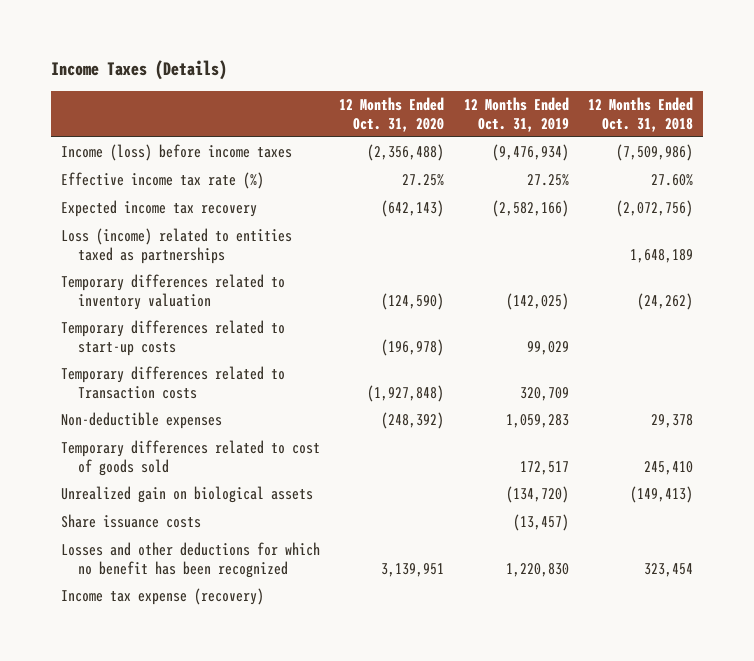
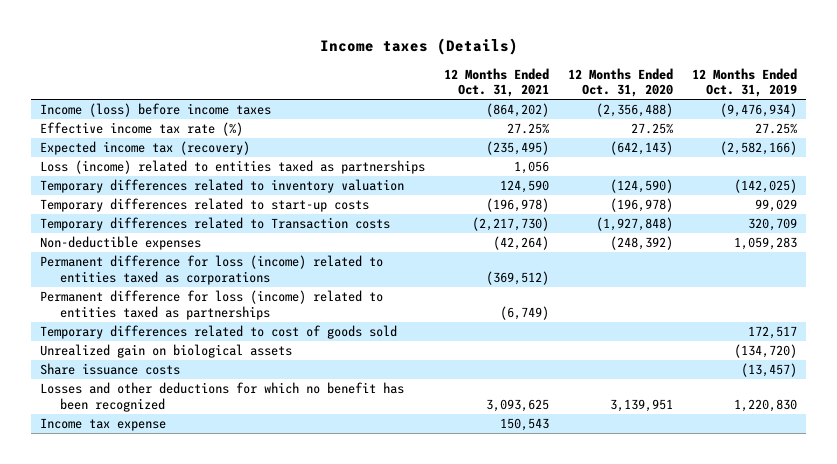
- Income Taxes (Details)
+ Income taxes (Details)
- | 12 Months Ended Oct. 31, 2020 | 12 Months Ended Oct. 31, 2019 | 12 Months Ended Oct. 31, 2018
+ | 12 Months Ended Oct. 31, 2021 | 12 Months Ended Oct. 31, 2020 | 12 Months Ended Oct. 31, 2019
- Expected income tax recovery | (642,143) | (2,582,166) | (2,072,756)
+ Expected income tax (recovery) | (235,495) | (642,143) | (2,582,166)
+ Permanent difference for loss (income) related to entities taxed as corporations | (369,512) | |
+ Permanent difference for loss (income) related to entities taxed as partnerships | (6,749) | |
- Income tax expense (recovery)
+ Income tax expense | 150,543 | |

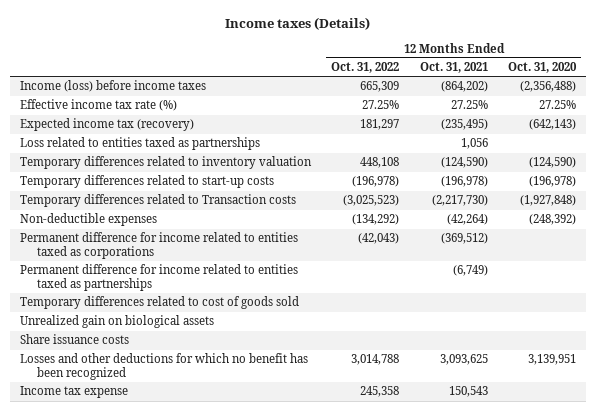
- | 12 Months Ended Oct. 31, 2021 | 12 Months Ended Oct. 31, 2020 | 12 Months Ended Oct. 31, 2019
+ | 12 Months Ended Oct. 31, 2022 | 12 Months Ended Oct. 31, 2021 | 12 Months Ended Oct. 31, 2020
- Loss (income) related to entities taxed as partnerships | 1,056 | |
- Temporary differences related to inventory valuation | 124,590 | (124,590) | (142,025)
+ Loss related to entities taxed as partnerships | | 1,056 |
+ Temporary differences related to inventory valuation | 448,108 | (124,590) | (124,590)
- Permanent difference for loss (income) related to entities taxed as corporations | (369,512) | |
- Permanent difference for loss (income) related to entities taxed as partnerships | (6,749) | |
+ Permanent difference for income related to entities taxed as corporations | (42,043) | (369,512) |
+ Permanent difference for income related to entities taxed as partnerships | | (6,749) |

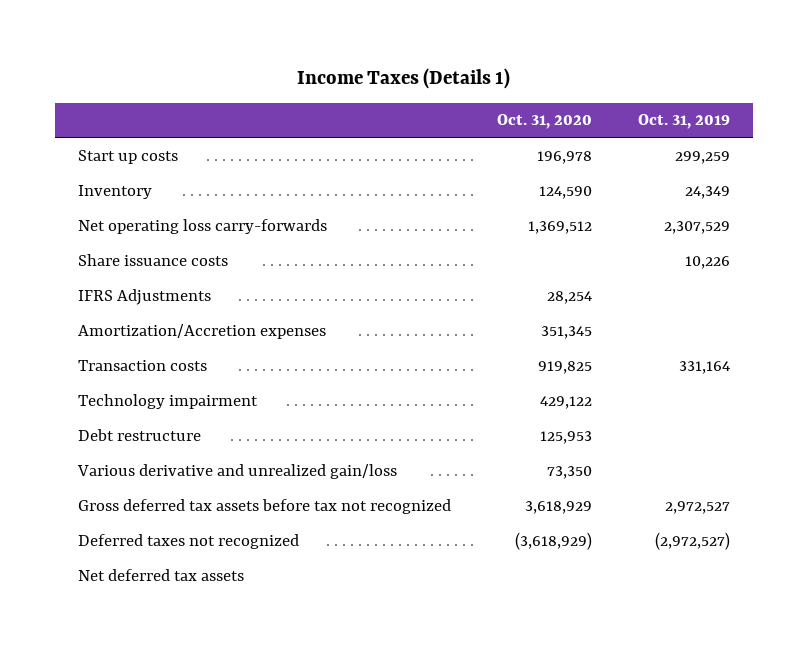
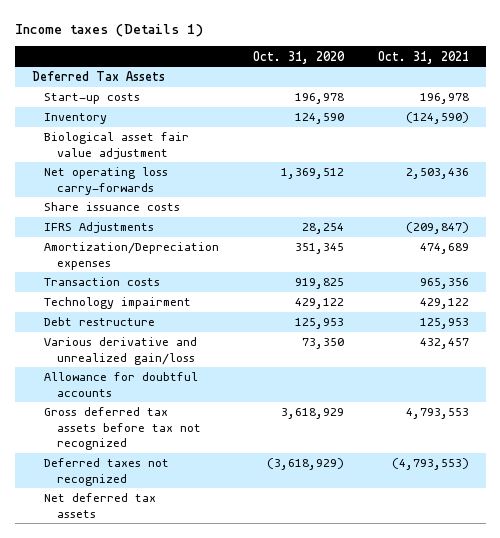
- Income Taxes (Details 1)
+ Income taxes (Details 1)
- | Oct. 31, 2020 | Oct. 31, 2019
+ | Oct. 31, 2020 | Oct. 31, 2021
- Start up costs | 196,978 | 299,259
+ Deferred Tax Assets
+ Start-up costs | 196,978 | 196,978
+ Biological asset fair value adjustment
- Amortization/Accretion expenses | 351,345 |
+ Amortization/Depreciation expenses | 351,345 | 474,689
+ Allowance for doubtful accounts

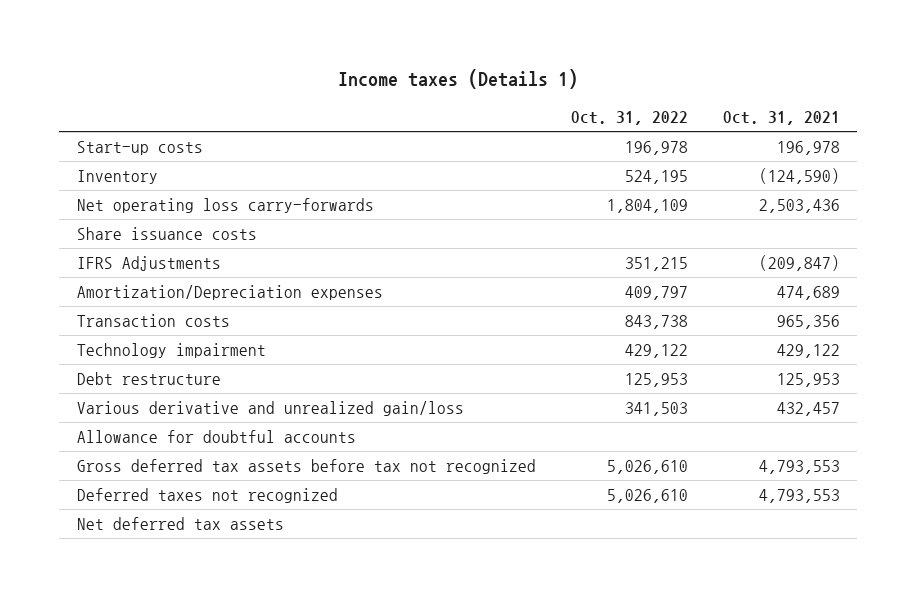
- | Oct. 31, 2020 | Oct. 31, 2021
+ | Oct. 31, 2022 | Oct. 31, 2021
- Deferred Tax Assets
- Biological asset fair value adjustment
- Deferred taxes not recognized | (3,618,929) | (4,793,553)
+ Deferred taxes not recognized | 5,026,610 | 4,793,553

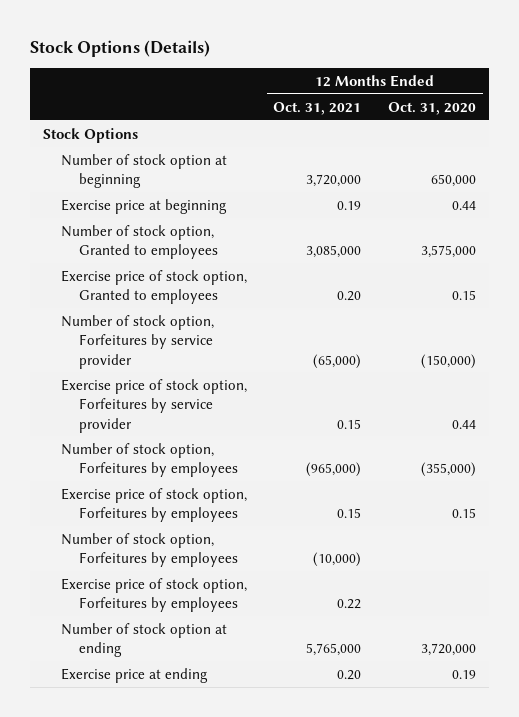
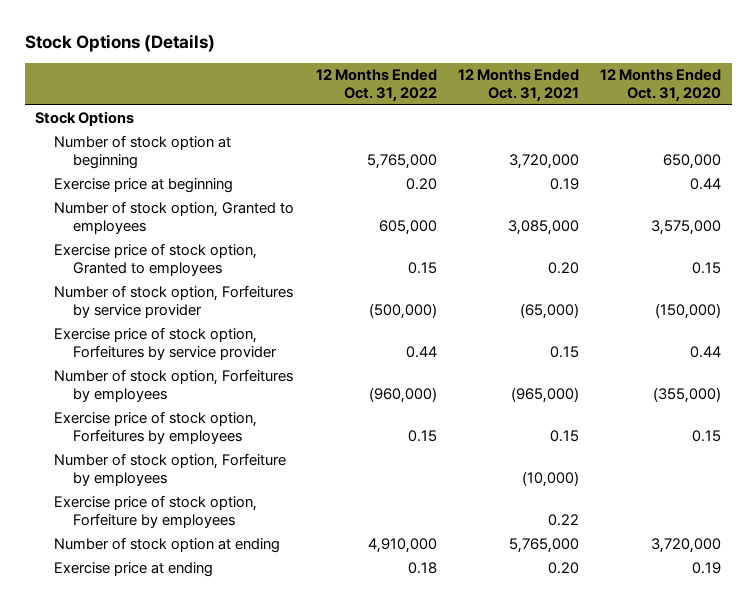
- | 12 Months Ended Oct. 31, 2021 | 12 Months Ended Oct. 31, 2020
+ | 12 Months Ended Oct. 31, 2022 | 12 Months Ended Oct. 31, 2021 | 12 Months Ended Oct. 31, 2020
- Number of stock option, Forfeitures by employees | (10,000) |
- Exercise price of stock option, Forfeitures by employees | 0.22 |
+ Number of stock option, Forfeiture by employees | | (10,000) |
+ Exercise price of stock option, Forfeiture by employees | | 0.22 |

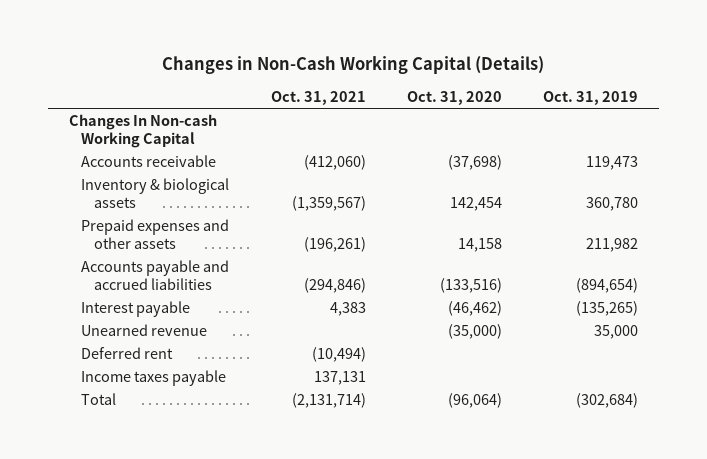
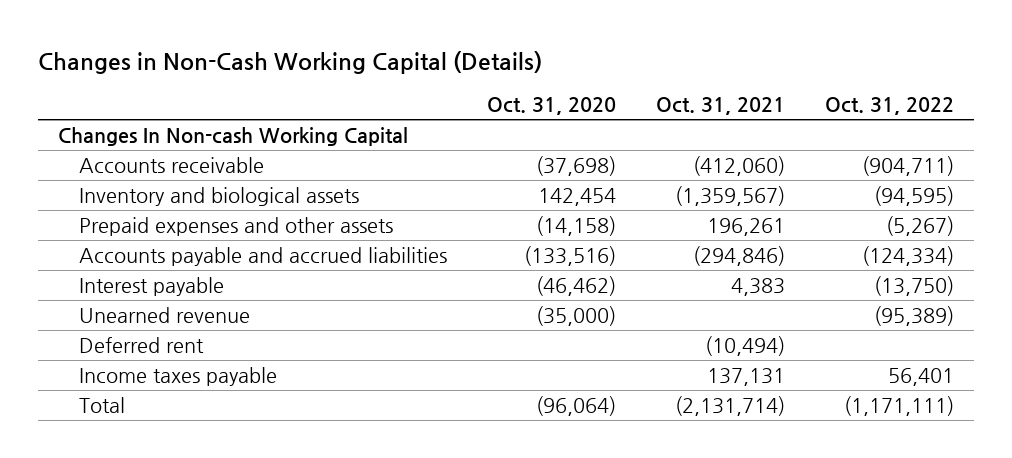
- | Oct. 31, 2021 | Oct. 31, 2020 | Oct. 31, 2019
+ | Oct. 31, 2020 | Oct. 31, 2021 | Oct. 31, 2022
- Inventory & biological assets | (1,359,567) | 142,454 | 360,780
- Prepaid expenses and other assets | (196,261) | 14,158 | 211,982
+ Inventory and biological assets | 142,454 | (1,359,567) | (94,595)
+ Prepaid expenses and other assets | (14,158) | 196,261 | (5,267)

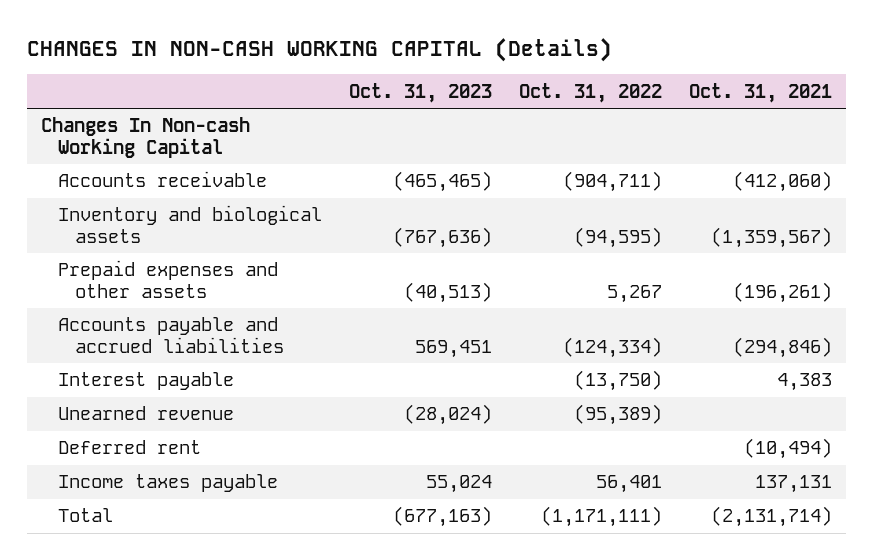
- Changes in Non-Cash Working Capital (Details)
+ CHANGES IN NON-CASH WORKING CAPITAL (Details)
- | Oct. 31, 2020 | Oct. 31, 2021 | Oct. 31, 2022
+ | Oct. 31, 2023 | Oct. 31, 2022 | Oct. 31, 2021
- Prepaid expenses and other assets | (14,158) | 196,261 | (5,267)
+ Prepaid expenses and other assets | (40,513) | 5,267 | (196,261)

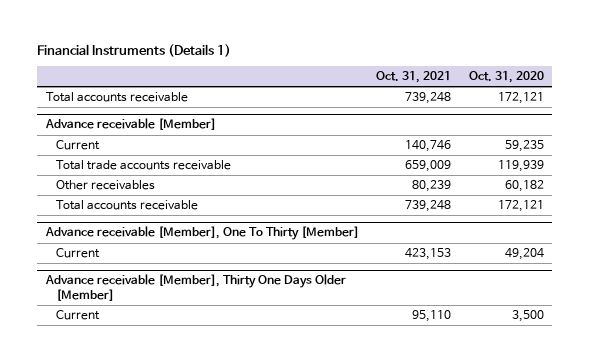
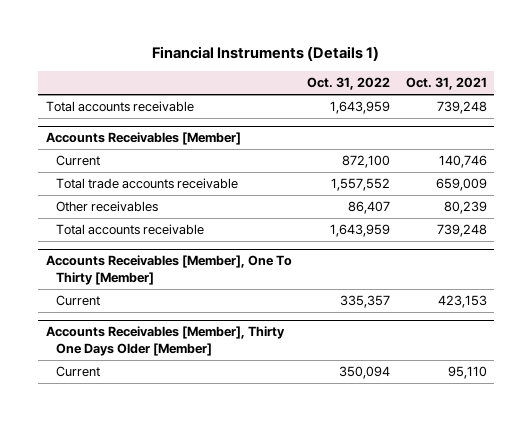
- | Oct. 31, 2021 | Oct. 31, 2020
+ | Oct. 31, 2022 | Oct. 31, 2021
- Advance receivable [Member]
+ Accounts Receivables [Member]
- Advance receivable [Member], One To Thirty [Member]
+ Accounts Receivables [Member], One To Thirty [Member]
- Advance receivable [Member], Thirty One Days Older [Member]
+ Accounts Receivables [Member], Thirty One Days Older [Member]

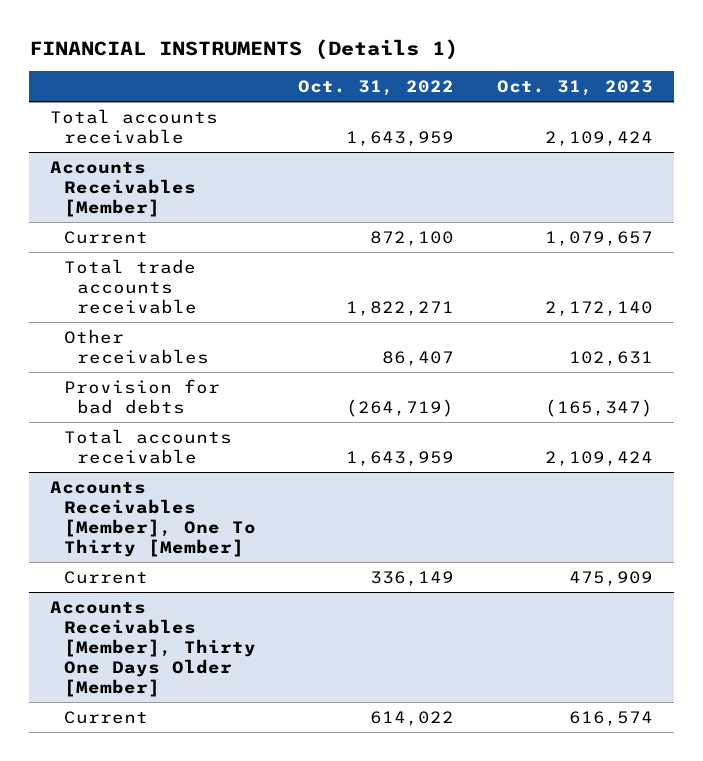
- Financial Instruments (Details 1)
+ FINANCIAL INSTRUMENTS (Details 1)
- | Oct. 31, 2022 | Oct. 31, 2021
+ | Oct. 31, 2022 | Oct. 31, 2023
@ Accounts Receivables [Member]
- Total trade accounts receivable | 1,557,552 | 659,009
+ Total trade accounts receivable | 1,822,271 | 2,172,140
+ Provision for bad debts | (264,719) | (165,347)
@ Accounts Receivables [Member], One To Thirty [Member]
- Current | 335,357 | 423,153
+ Current | 336,149 | 475,909
@ Accounts Receivables [Member], Thirty One Days Older [Member]
- Current | 350,094 | 95,110
+ Current | 614,022 | 616,574

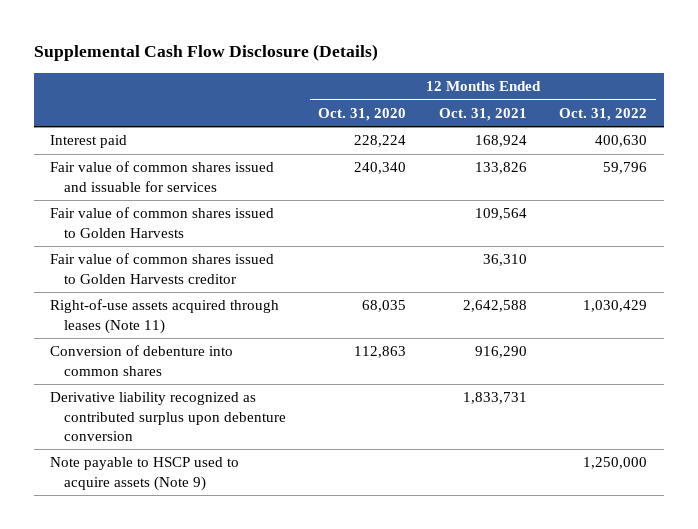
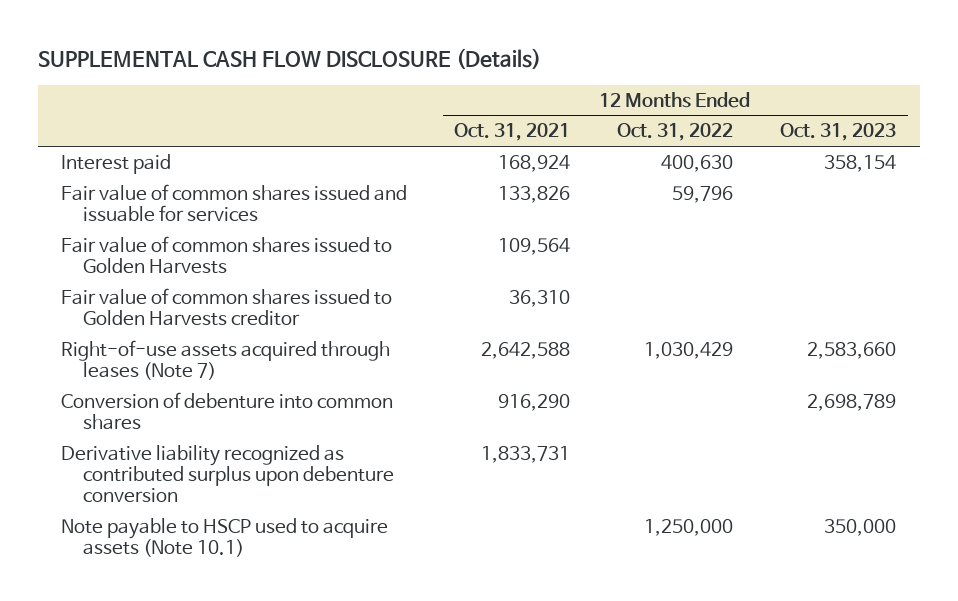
- Supplemental Cash Flow Disclosure (Details)
+ SUPPLEMENTAL CASH FLOW DISCLOSURE (Details)
- | 12 Months Ended Oct. 31, 2020 | 12 Months Ended Oct. 31, 2021 | 12 Months Ended Oct. 31, 2022
+ | 12 Months Ended Oct. 31, 2021 | 12 Months Ended Oct. 31, 2022 | 12 Months Ended Oct. 31, 2023
- Right-of-use assets acquired through leases (Note 11) | 68,035 | 2,642,588 | 1,030,429
+ Right-of-use assets acquired through leases (Note 7) | 2,642,588 | 1,030,429 | 2,583,660
- Note payable to HSCP used to acquire assets (Note 9) | | | 1,250,000
+ Note payable to HSCP used to acquire assets (Note 10.1) | | 1,250,000 | 350,000

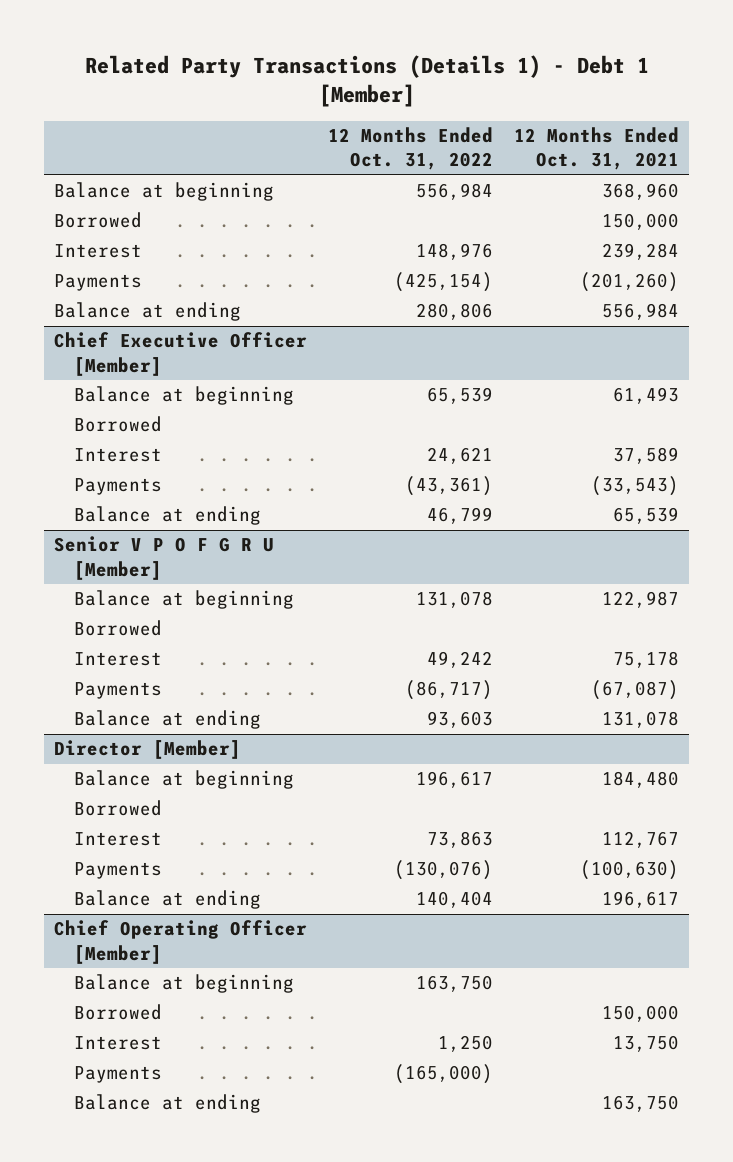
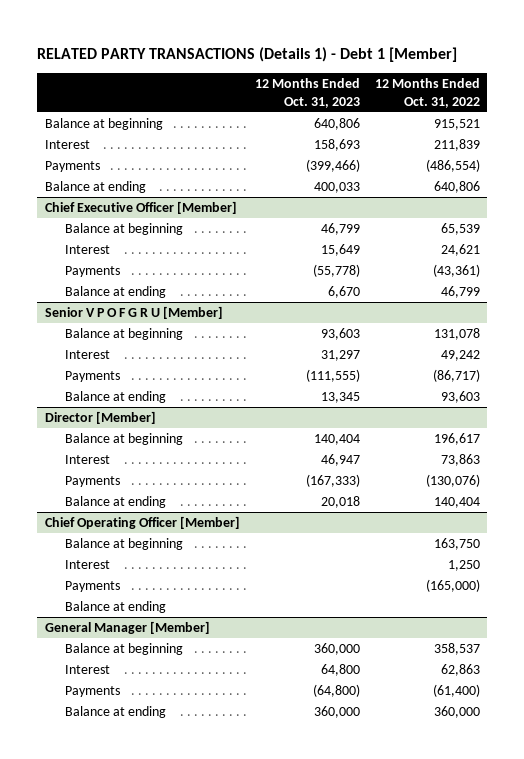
- Related Party Transactions (Details 1) - Debt 1 [Member]
+ RELATED PARTY TRANSACTIONS (Details 1) - Debt 1 [Member]
- | 12 Months Ended Oct. 31, 2022 | 12 Months Ended Oct. 31, 2021
+ | 12 Months Ended Oct. 31, 2023 | 12 Months Ended Oct. 31, 2022
- Balance at beginning | 556,984 | 368,960
- Borrowed | | 150,000
- Interest | 148,976 | 239,284
- Payments | (425,154) | (201,260)
- Balance at ending | 280,806 | 556,984
+ Balance at beginning | 640,806 | 915,521
+ Interest | 158,693 | 211,839
+ Payments | (399,466) | (486,554)
+ Balance at ending | 400,033 | 640,806
@ Chief Executive Officer [Member]
- Borrowed
@ Senior V P O F G R U [Member]
- Borrowed
@ Director [Member]
- Borrowed
@ Chief Operating Officer [Member]
- Borrowed | | 150,000
+ General Manager [Member]
+ Balance at beginning | 360,000 | 358,537
+ Interest | 64,800 | 62,863
+ Payments | (64,800) | (61,400)
+ Balance at ending | 360,000 | 360,000

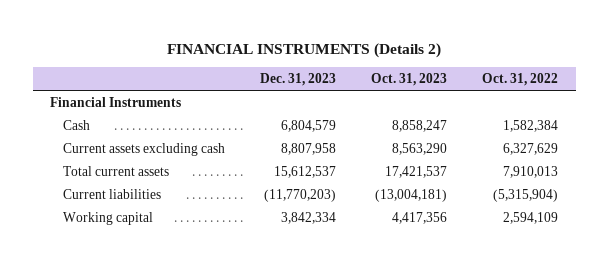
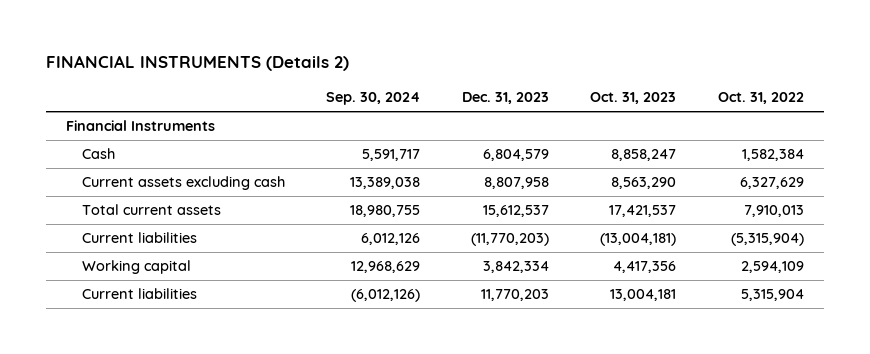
- | Dec. 31, 2023 | Oct. 31, 2023 | Oct. 31, 2022
+ | Sep. 30, 2024 | Dec. 31, 2023 | Oct. 31, 2023 | Oct. 31, 2022
+ Current liabilities | (6,012,126) | 11,770,203 | 13,004,181 | 5,315,904

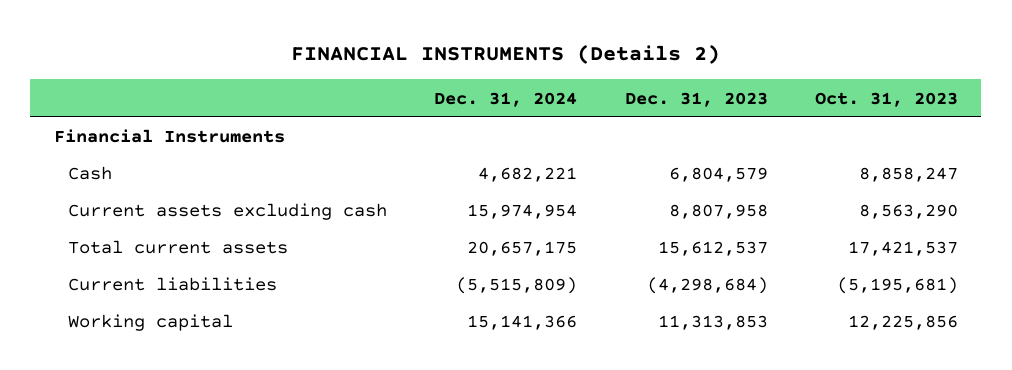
- | Sep. 30, 2024 | Dec. 31, 2023 | Oct. 31, 2023 | Oct. 31, 2022
+ | Dec. 31, 2024 | Dec. 31, 2023 | Oct. 31, 2023
- Current liabilities | 6,012,126 | (11,770,203) | (13,004,181) | (5,315,904)
- Working capital | 12,968,629 | 3,842,334 | 4,417,356 | 2,594,109
- Current liabilities | (6,012,126) | 11,770,203 | 13,004,181 | 5,315,904
+ Current liabilities | (5,515,809) | (4,298,684) | (5,195,681)
+ Working capital | 15,141,366 | 11,313,853 | 12,225,856

